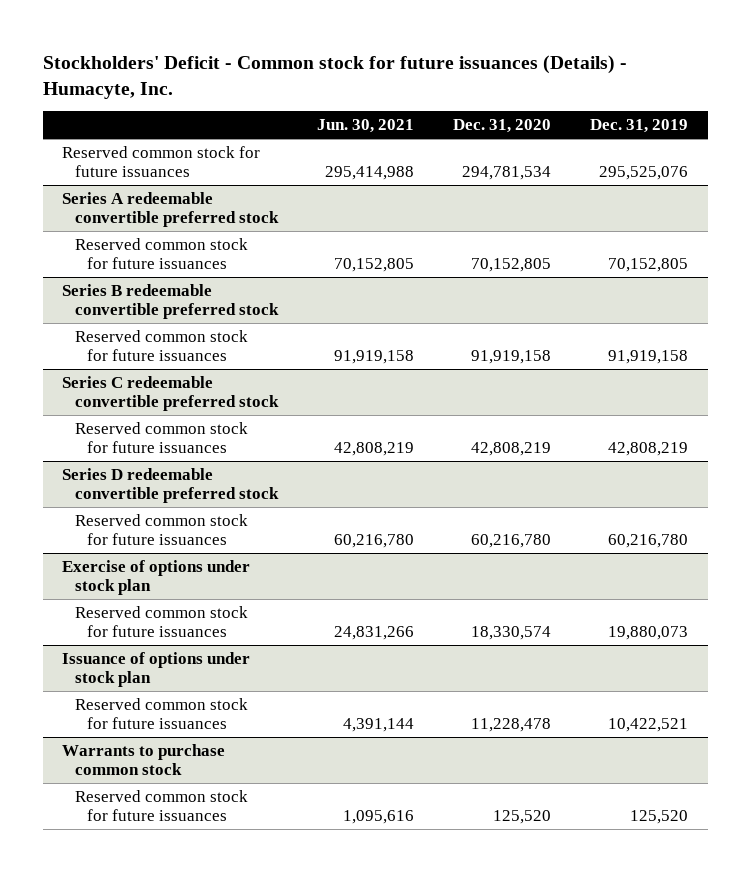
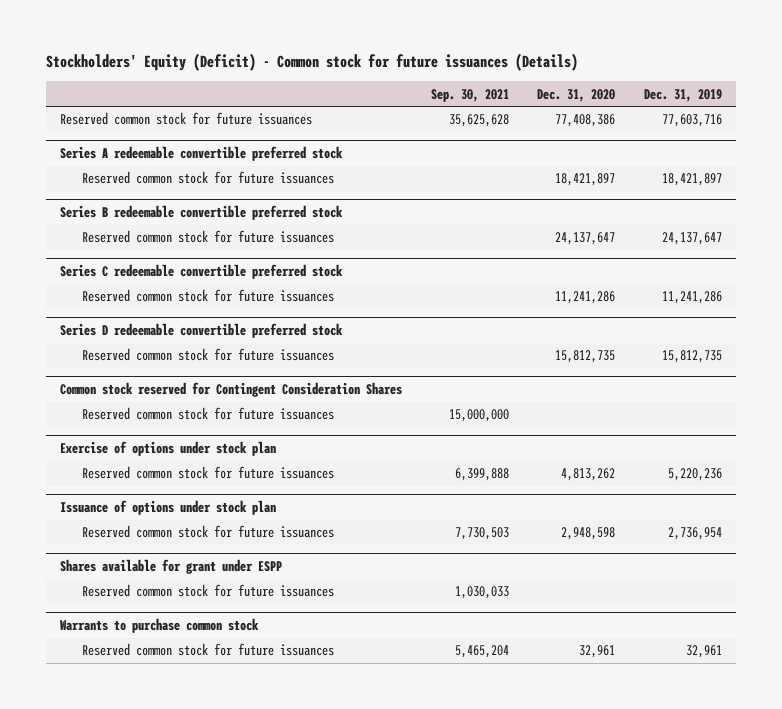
- Stockholders' Deficit - Common stock for future issuances (Details) - Humacyte, Inc.
+ Stockholders' Equity (Deficit) - Common stock for future issuances (Details)
- | Jun. 30, 2021 | Dec. 31, 2020 | Dec. 31, 2019
+ | Sep. 30, 2021 | Dec. 31, 2020 | Dec. 31, 2019
- Reserved common stock for future issuances | 295,414,988 | 294,781,534 | 295,525,076
+ Reserved common stock for future issuances | 35,625,628 | 77,408,386 | 77,603,716
@ Series A redeemable convertible preferred stock
- Reserved common stock for future issuances | 70,152,805 | 70,152,805 | 70,152,805
+ Reserved common stock for future issuances | | 18,421,897 | 18,421,897
@ Series B redeemable convertible preferred stock
- Reserved common stock for future issuances | 91,919,158 | 91,919,158 | 91,919,158
+ Reserved common stock for future issuances | | 24,137,647 | 24,137,647
@ Series C redeemable convertible preferred stock
- Reserved common stock for future issuances | 42,808,219 | 42,808,219 | 42,808,219
+ Reserved common stock for future issuances | | 11,241,286 | 11,241,286
@ Series D redeemable convertible preferred stock
- Reserved common stock for future issuances | 60,216,780 | 60,216,780 | 60,216,780
+ Reserved common stock for future issuances | | 15,812,735 | 15,812,735
+ Common stock reserved for Contingent Consideration Shares
+ Reserved common stock for future issuances | 15,000,000 | |
@ Exercise of options under stock plan
- Reserved common stock for future issuances | 24,831,266 | 18,330,574 | 19,880,073
+ Reserved common stock for future issuances | 6,399,888 | 4,813,262 | 5,220,236
@ Issuance of options under stock plan
- Reserved common stock for future issuances | 4,391,144 | 11,228,478 | 10,422,521
+ Reserved common stock for future issuances | 7,730,503 | 2,948,598 | 2,736,954
+ Shares available for grant under ESPP
+ Reserved common stock for future issuances | 1,030,033 | |
@ Warrants to purchase common stock
- Reserved common stock for future issuances | 1,095,616 | 125,520 | 125,520
+ Reserved common stock for future issuances | 5,465,204 | 32,961 | 32,961

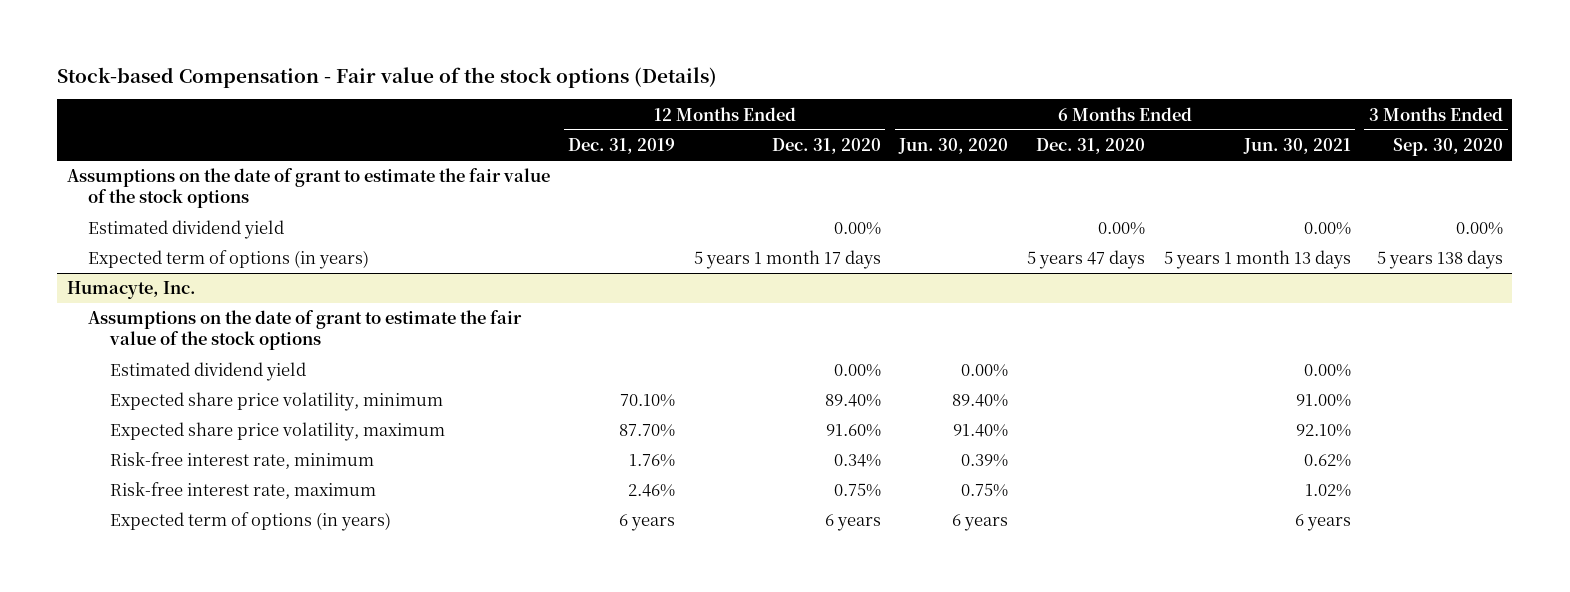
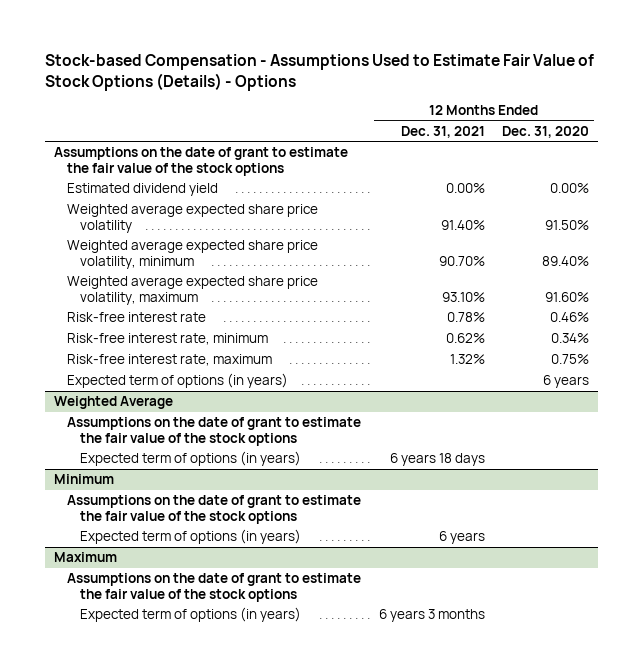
- Stock-based Compensation - Fair value of the stock options (Details)
+ Stock-based Compensation - Assumptions Used to Estimate Fair Value of Stock Options (Details) - Options
- | 12 Months Ended Dec. 31, 2019 | 12 Months Ended Dec. 31, 2020 | 6 Months Ended Jun. 30, 2020 | 6 Months Ended Dec. 31, 2020 | 6 Months Ended Jun. 30, 2021 | 3 Months Ended Sep. 30, 2020
+ | 12 Months Ended Dec. 31, 2021 | 12 Months Ended Dec. 31, 2020
- Expected term of options (in years) | | 5 years 1 month 17 days | | 5 years 47 days | 5 years 1 month 13 days | 5 years 138 days
- Humacyte, Inc.
- Assumptions on the date of grant to estimate the fair value of the stock options
- Estimated dividend yield | | 0.00% | 0.00% | | 0.00% |
- Expected share price volatility, minimum | 70.10% | 89.40% | 89.40% | | 91.00% |
- Expected share price volatility, maximum | 87.70% | 91.60% | 91.40% | | 92.10% |
+ Weighted average expected share price volatility | 91.40% | 91.50%
+ Weighted average expected share price volatility, minimum | 90.70% | 89.40%
+ Weighted average expected share price volatility, maximum | 93.10% | 91.60%
+ Risk-free interest rate | 0.78% | 0.46%
+ Weighted Average
+ Assumptions on the date of grant to estimate the fair value of the stock options
+ Expected term of options (in years) | 6 years 18 days |
+ Minimum
+ Assumptions on the date of grant to estimate the fair value of the stock options
+ Expected term of options (in years) | 6 years |
+ Maximum
+ Assumptions on the date of grant to estimate the fair value of the stock options
+ Expected term of options (in years) | 6 years 3 months |

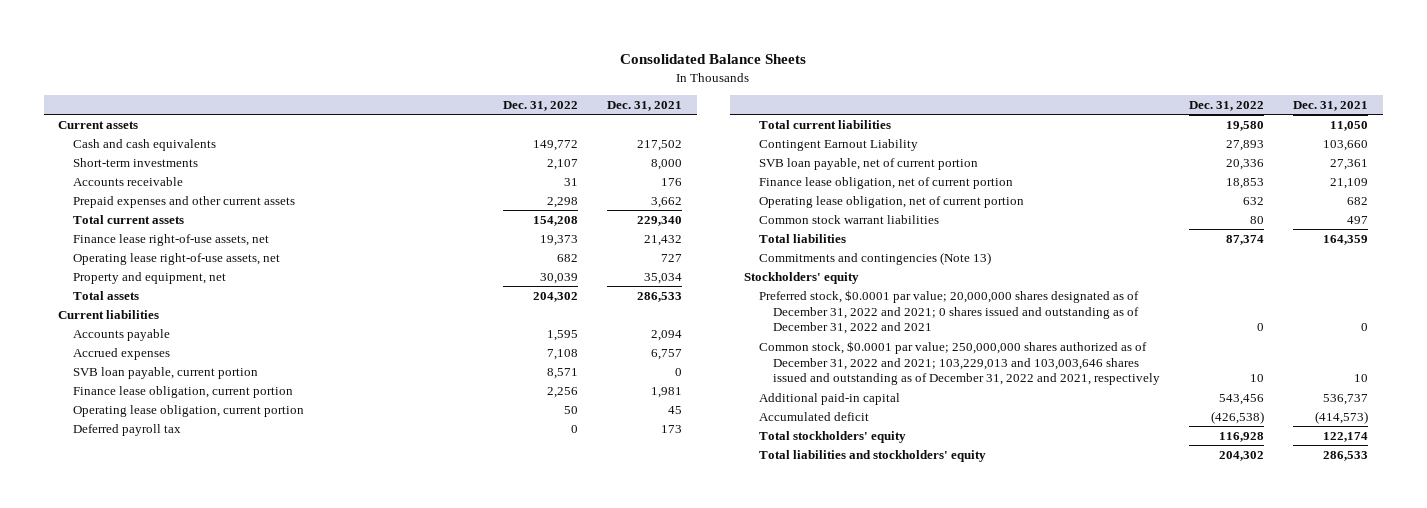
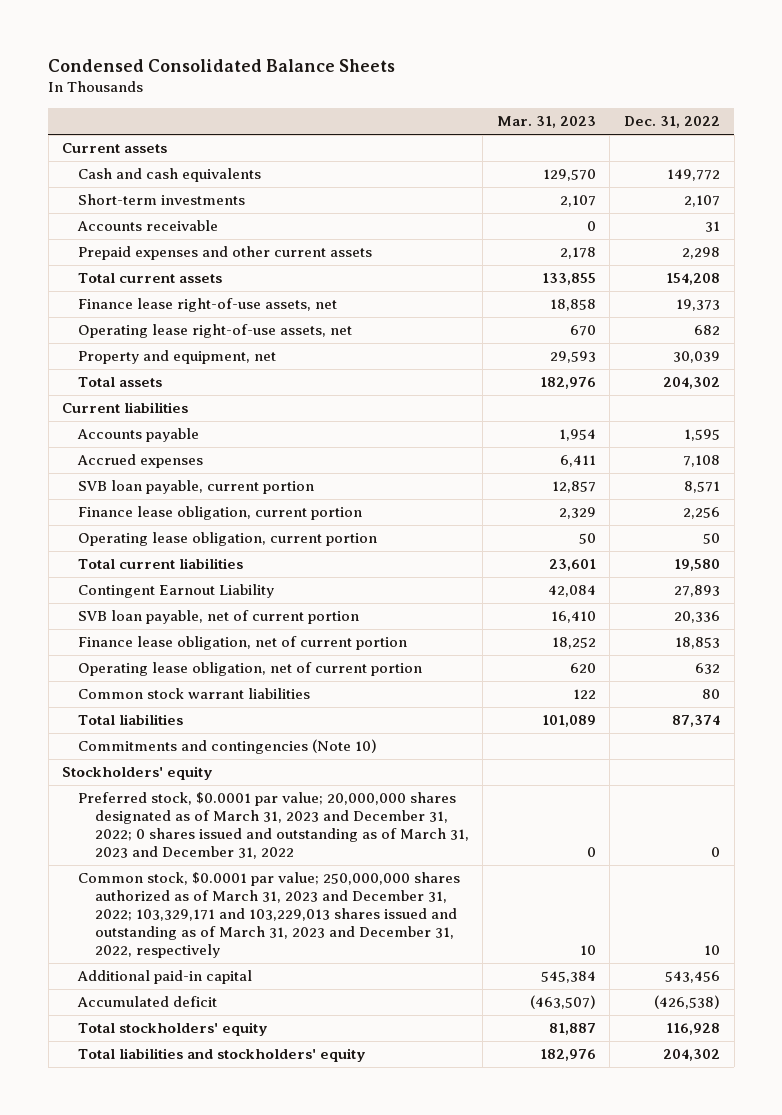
- Consolidated Balance Sheets
+ Condensed Consolidated Balance Sheets
- | Dec. 31, 2022 | Dec. 31, 2021
+ | Mar. 31, 2023 | Dec. 31, 2022
- Deferred payroll tax | 0 | 173
- Commitments and contingencies (Note 13)
+ Commitments and contingencies (Note 10)
- Preferred stock, $0.0001 par value; 20,000,000 shares designated as of December 31, 2022 and 2021; 0 shares issued and outstanding as of December 31, 2022 and 2021 | 0 | 0
- Common stock, $0.0001 par value; 250,000,000 shares authorized as of December 31, 2022 and 2021; 103,229,013 and 103,003,646 shares issued and outstanding as of December 31, 2022 and 2021, respectively | 10 | 10
+ Preferred stock, $0.0001 par value; 20,000,000 shares designated as of March 31, 2023 and December 31, 2022; 0 shares issued and outstanding as of March 31, 2023 and December 31, 2022 | 0 | 0
+ Common stock, $0.0001 par value; 250,000,000 shares authorized as of March 31, 2023 and December 31, 2022; 103,329,171 and 103,229,013 shares issued and outstanding as of March 31, 2023 and December 31, 2022, respectively | 10 | 10

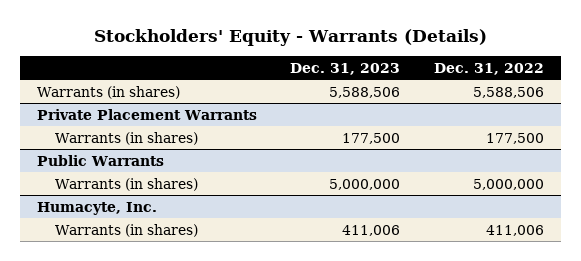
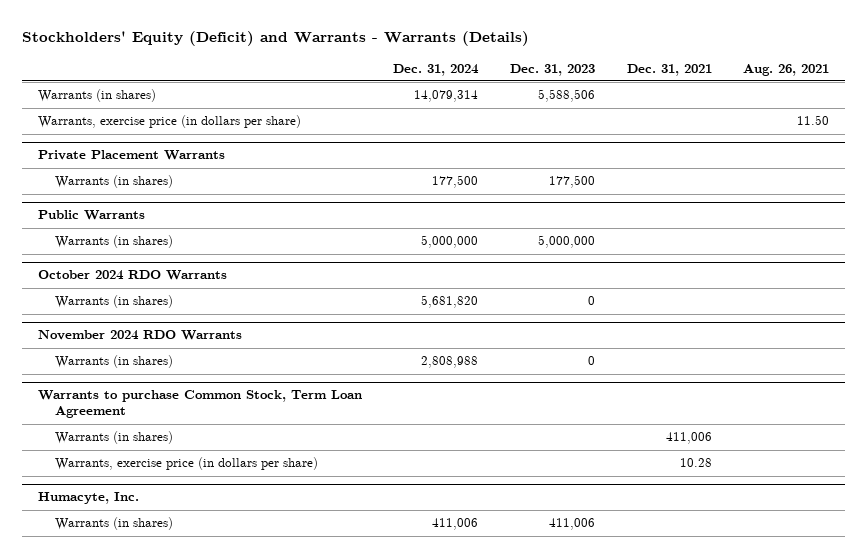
- Stockholders' Equity - Warrants (Details)
+ Stockholders' Equity (Deficit) and Warrants - Warrants (Details)
- | Dec. 31, 2023 | Dec. 31, 2022
+ | Dec. 31, 2024 | Dec. 31, 2023 | Dec. 31, 2021 | Aug. 26, 2021
+ Warrants, exercise price (in dollars per share) | | | | 11.50
+ October 2024 RDO Warrants
+ Warrants (in shares) | 5,681,820 | 0 | |
+ November 2024 RDO Warrants
+ Warrants (in shares) | 2,808,988 | 0 | |
+ Warrants to purchase Common Stock, Term Loan Agreement
+ Warrants (in shares) | | | 411,006 |
+ Warrants, exercise price (in dollars per share) | | | 10.28 |

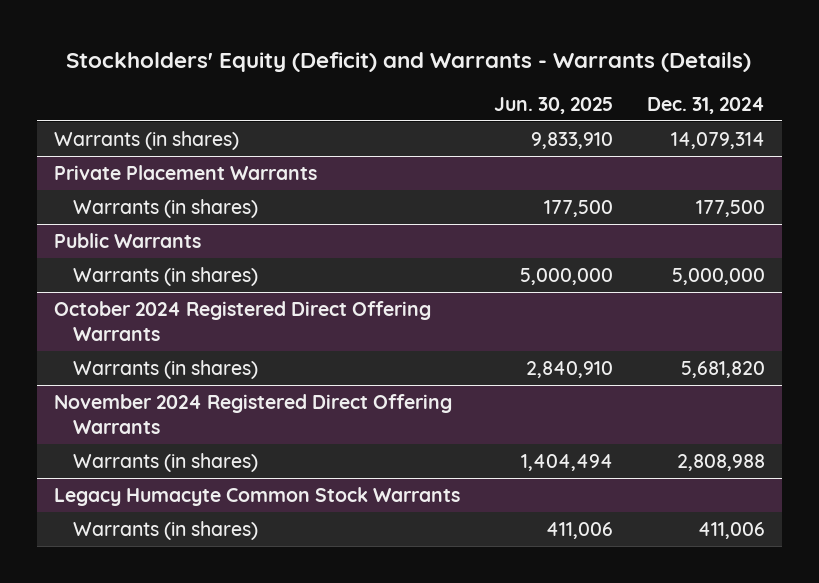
- | Dec. 31, 2024 | Dec. 31, 2023 | Dec. 31, 2021 | Aug. 26, 2021
+ | Jun. 30, 2025 | Dec. 31, 2024
- Warrants, exercise price (in dollars per share) | | | | 11.50
- October 2024 RDO Warrants
+ October 2024 Registered Direct Offering Warrants
- November 2024 RDO Warrants
+ November 2024 Registered Direct Offering Warrants
- Warrants to purchase Common Stock, Term Loan Agreement
- Warrants (in shares) | | | 411,006 |
- Warrants, exercise price (in dollars per share) | | | 10.28 |
- Humacyte, Inc.
+ Legacy Humacyte Common Stock Warrants

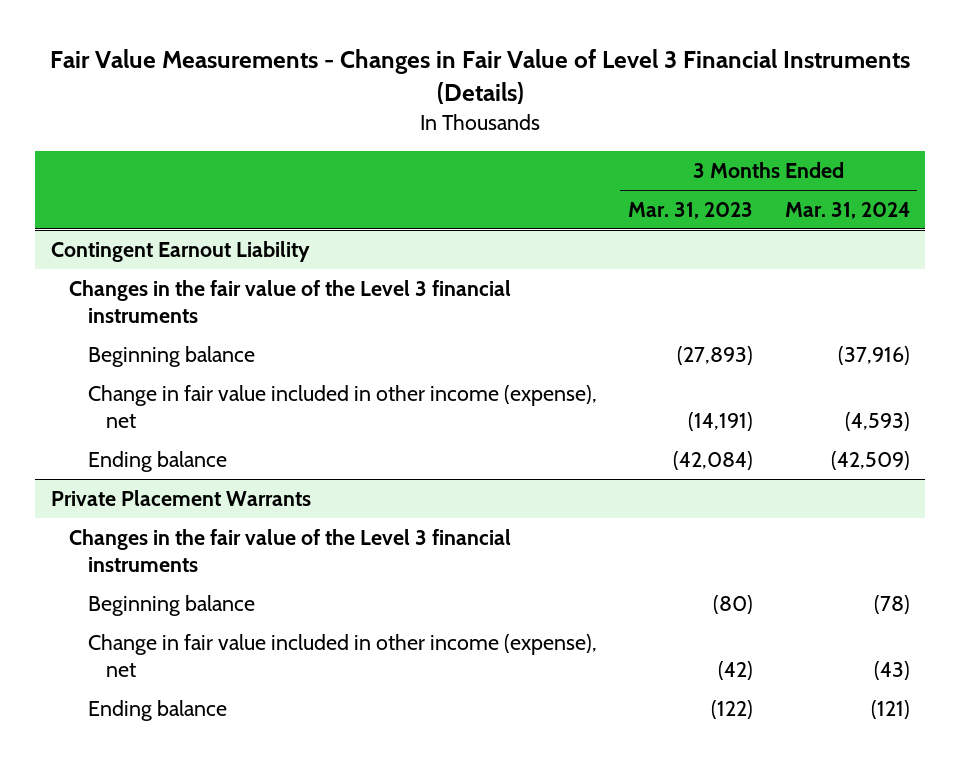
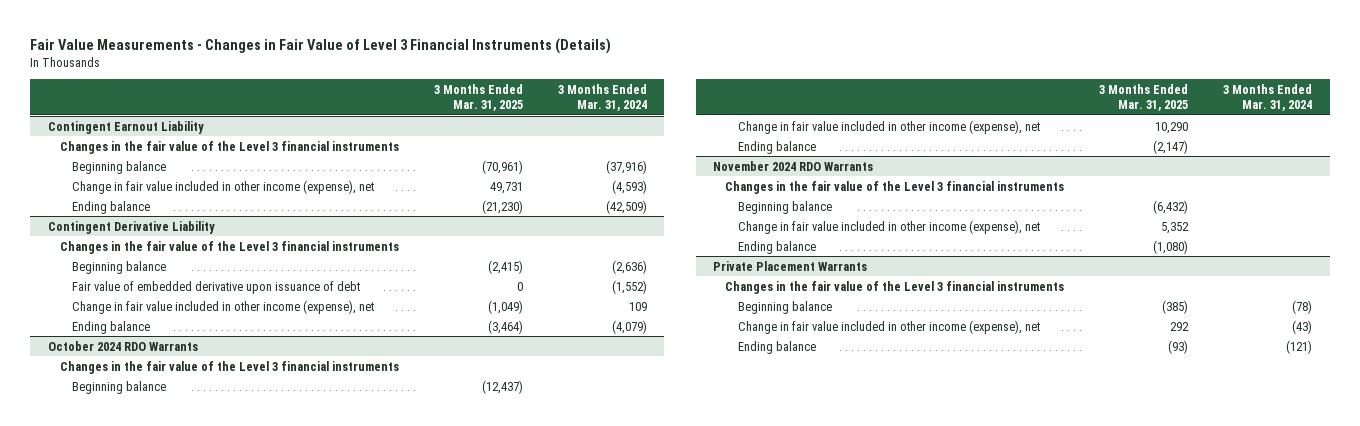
- | 3 Months Ended Mar. 31, 2023 | 3 Months Ended Mar. 31, 2024
+ | 3 Months Ended Mar. 31, 2025 | 3 Months Ended Mar. 31, 2024
+ Contingent Derivative Liability
+ Changes in the fair value of the Level 3 financial instruments
+ Beginning balance | (2,415) | (2,636)
+ Fair value of embedded derivative upon issuance of debt | 0 | (1,552)
+ Change in fair value included in other income (expense), net | (1,049) | 109
+ Ending balance | (3,464) | (4,079)
+ October 2024 RDO Warrants
+ Changes in the fair value of the Level 3 financial instruments
+ Beginning balance | (12,437) |
+ Change in fair value included in other income (expense), net | 10,290 |
+ Ending balance | (2,147) |
+ November 2024 RDO Warrants
+ Changes in the fair value of the Level 3 financial instruments
+ Beginning balance | (6,432) |
+ Change in fair value included in other income (expense), net | 5,352 |
+ Ending balance | (1,080) |

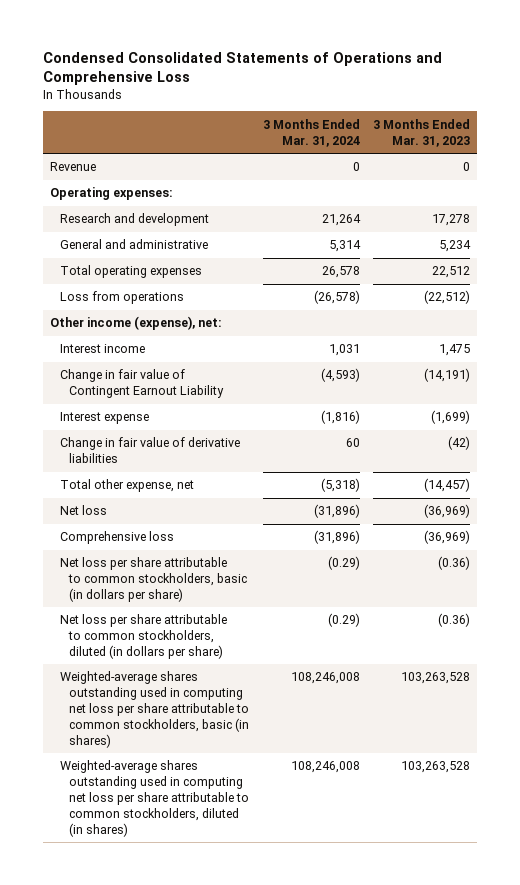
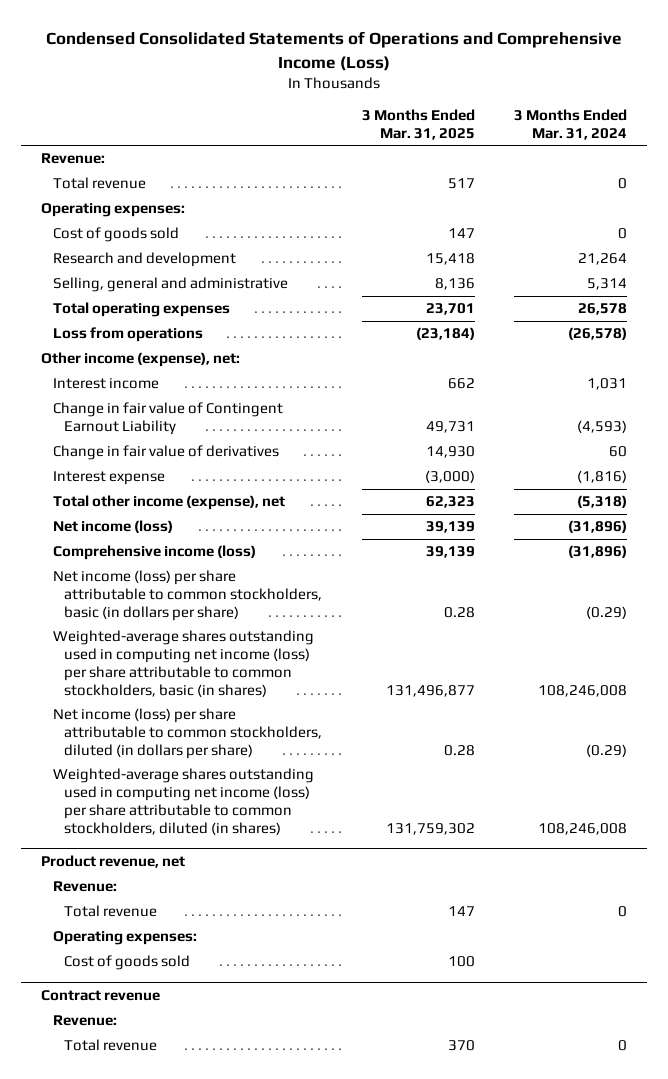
- Condensed Consolidated Statements of Operations and Comprehensive Loss
+ Condensed Consolidated Statements of Operations and Comprehensive Income (Loss)
- | 3 Months Ended Mar. 31, 2024 | 3 Months Ended Mar. 31, 2023
+ | 3 Months Ended Mar. 31, 2025 | 3 Months Ended Mar. 31, 2024
- Revenue | 0 | 0
+ Revenue:
+ Total revenue | 517 | 0
+ Cost of goods sold | 147 | 0
- General and administrative | 5,314 | 5,234
+ Selling, general and administrative | 8,136 | 5,314
+ Change in fair value of derivatives | 14,930 | 60
- Change in fair value of derivative liabilities | 60 | (42)
- Total other expense, net | (5,318) | (14,457)
- Net loss | (31,896) | (36,969)
- Comprehensive loss | (31,896) | (36,969)
- Net loss per share attributable to common stockholders, basic (in dollars per share) | (0.29) | (0.36)
- Net loss per share attributable to common stockholders, diluted (in dollars per share) | (0.29) | (0.36)
- Weighted-average shares outstanding used in computing net loss per share attributable to common stockholders, basic (in shares) | 108,246,008 | 103,263,528
- Weighted-average shares outstanding used in computing net loss per share attributable to common stockholders, diluted (in shares) | 108,246,008 | 103,263,528
+ Total other income (expense), net | 62,323 | (5,318)
+ Net income (loss) | 39,139 | (31,896)
+ Comprehensive income (loss) | 39,139 | (31,896)
+ Net income (loss) per share attributable to common stockholders, basic (in dollars per share) | 0.28 | (0.29)
+ Weighted-average shares outstanding used in computing net income (loss) per share attributable to common stockholders, basic (in shares) | 131,496,877 | 108,246,008
+ Net income (loss) per share attributable to common stockholders, diluted (in dollars per share) | 0.28 | (0.29)
+ Weighted-average shares outstanding used in computing net income (loss) per share attributable to common stockholders, diluted (in shares) | 131,759,302 | 108,246,008
+ Product revenue, net
+ Revenue:
+ Total revenue | 147 | 0
+ Operating expenses:
+ Cost of goods sold | 100 |
+ Contract revenue
+ Revenue:
+ Total revenue | 370 | 0

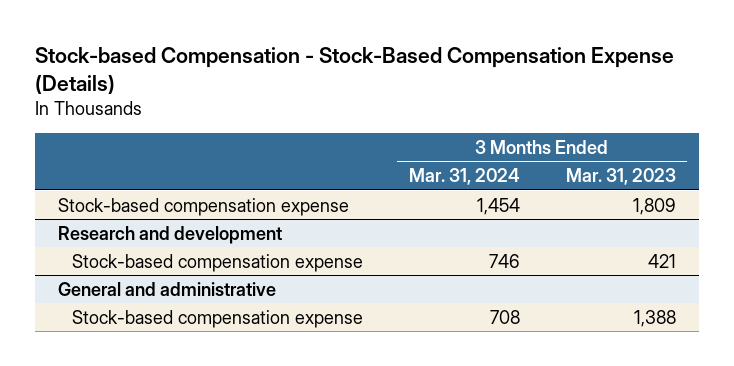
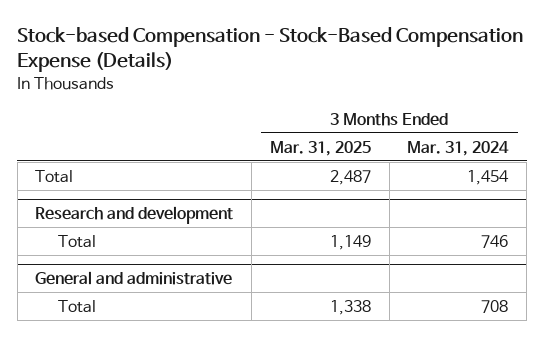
- | 3 Months Ended Mar. 31, 2024 | 3 Months Ended Mar. 31, 2023
+ | 3 Months Ended Mar. 31, 2025 | 3 Months Ended Mar. 31, 2024
- Stock-based compensation expense | 1,454 | 1,809
+ Total | 2,487 | 1,454
@ Research and development
- Stock-based compensation expense | 746 | 421
+ Total | 1,149 | 746
@ General and administrative
- Stock-based compensation expense | 708 | 1,388
+ Total | 1,338 | 708

